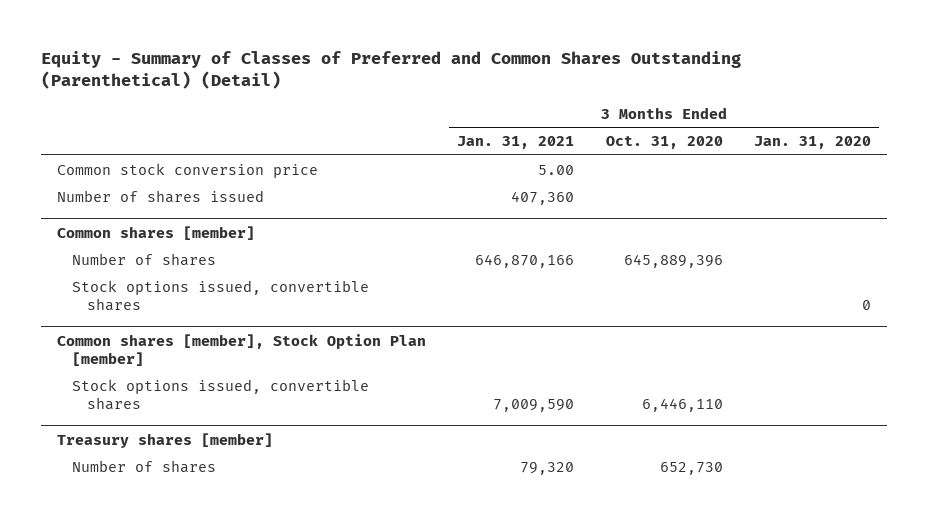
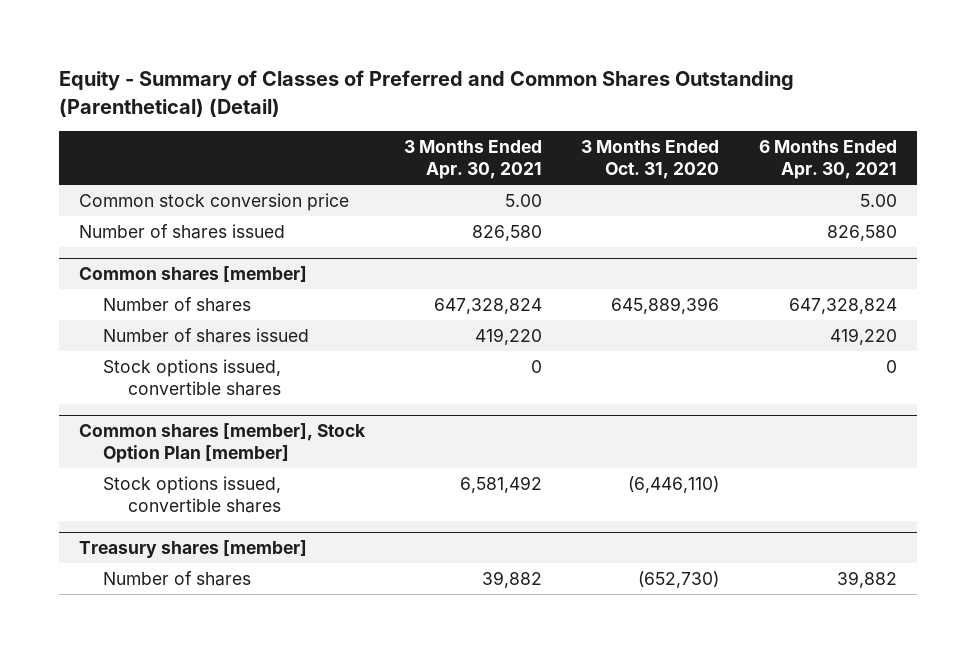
- | 3 Months Ended Jan. 31, 2021 | 3 Months Ended Oct. 31, 2020 | 3 Months Ended Jan. 31, 2020
+ | 3 Months Ended Apr. 30, 2021 | 3 Months Ended Oct. 31, 2020 | 6 Months Ended Apr. 30, 2021
@ Common shares [member]
+ Number of shares issued | 419,220 | | 419,220
@ Common shares [member], Stock Option Plan [member]
- Stock options issued, convertible shares | 7,009,590 | 6,446,110 |
+ Stock options issued, convertible shares | 6,581,492 | (6,446,110) |
@ Treasury shares [member]
- Number of shares | 79,320 | 652,730 |
+ Number of shares | 39,882 | (652,730) | 39,882

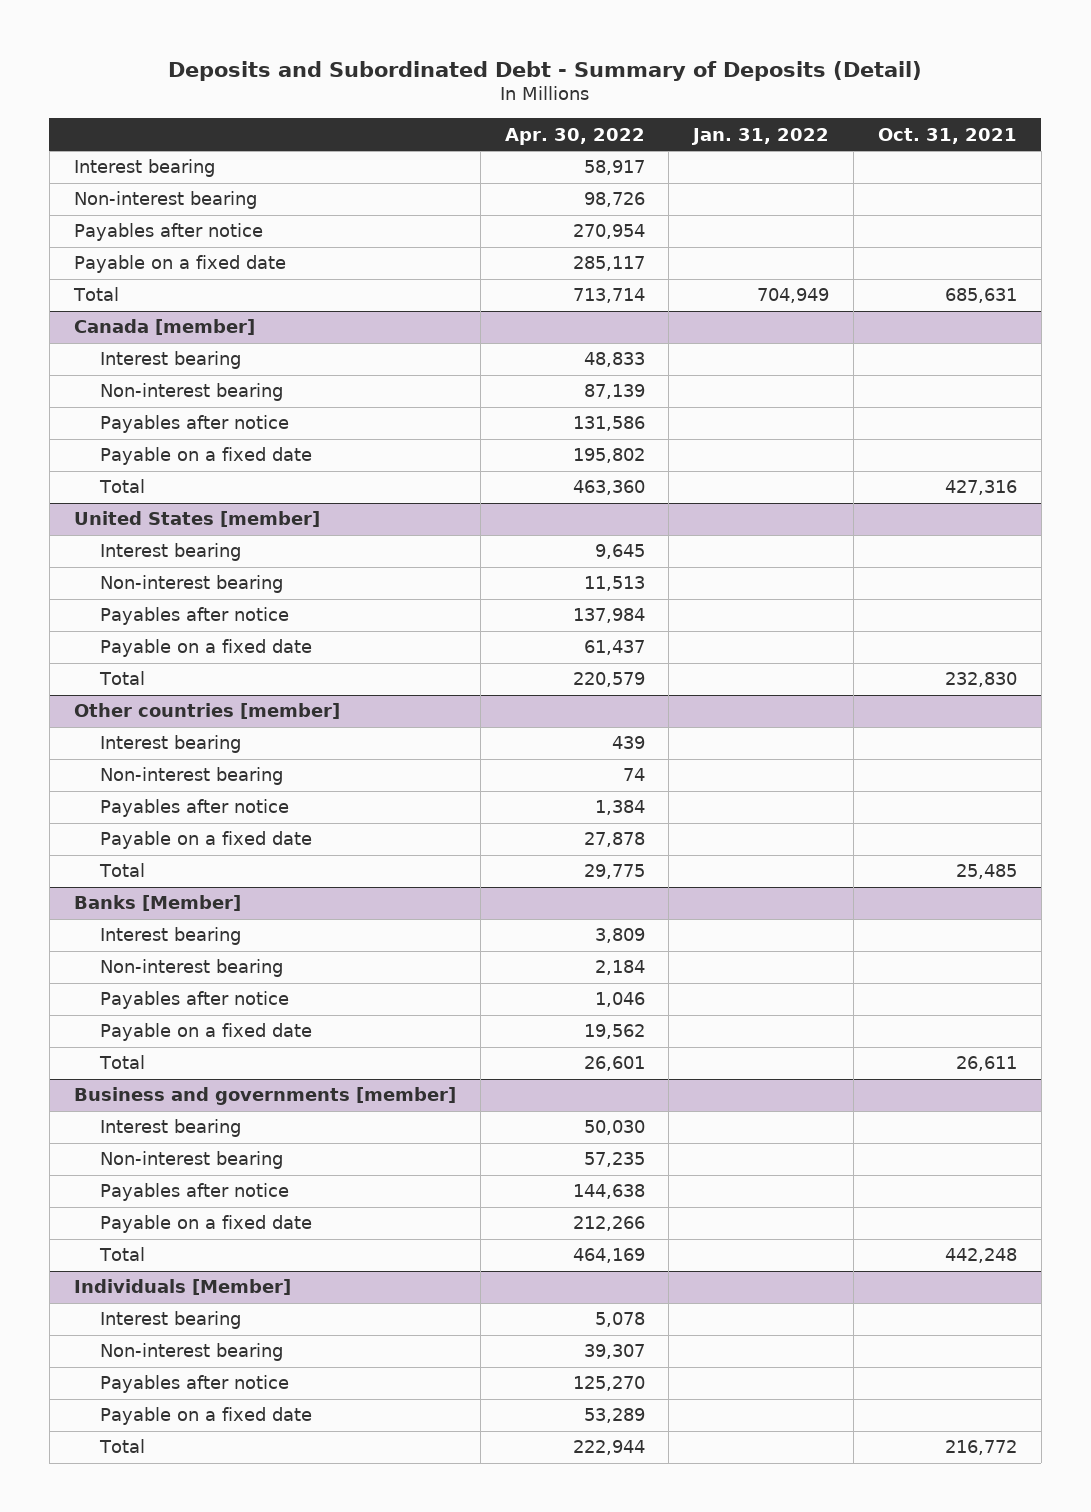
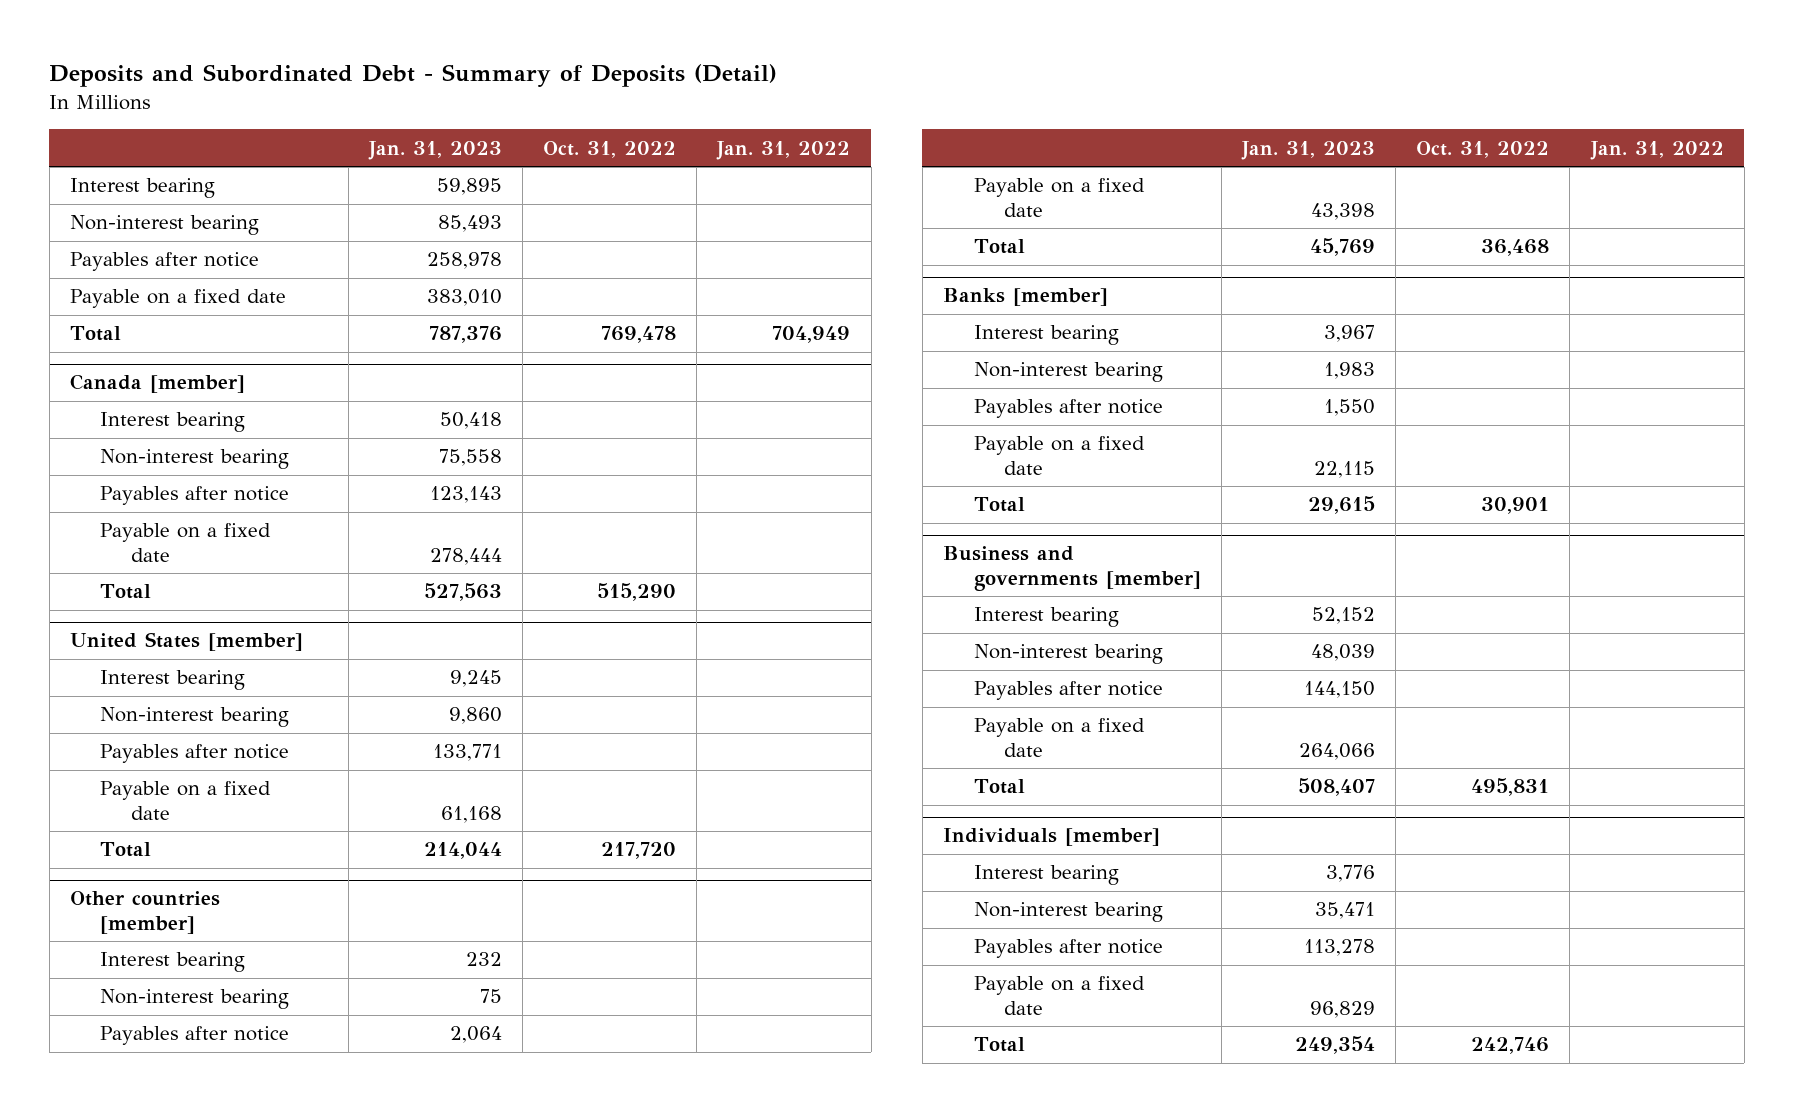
- | Apr. 30, 2022 | Jan. 31, 2022 | Oct. 31, 2021
+ | Jan. 31, 2023 | Oct. 31, 2022 | Jan. 31, 2022
- Banks [Member]
+ Banks [member]
- Individuals [Member]
+ Individuals [member]

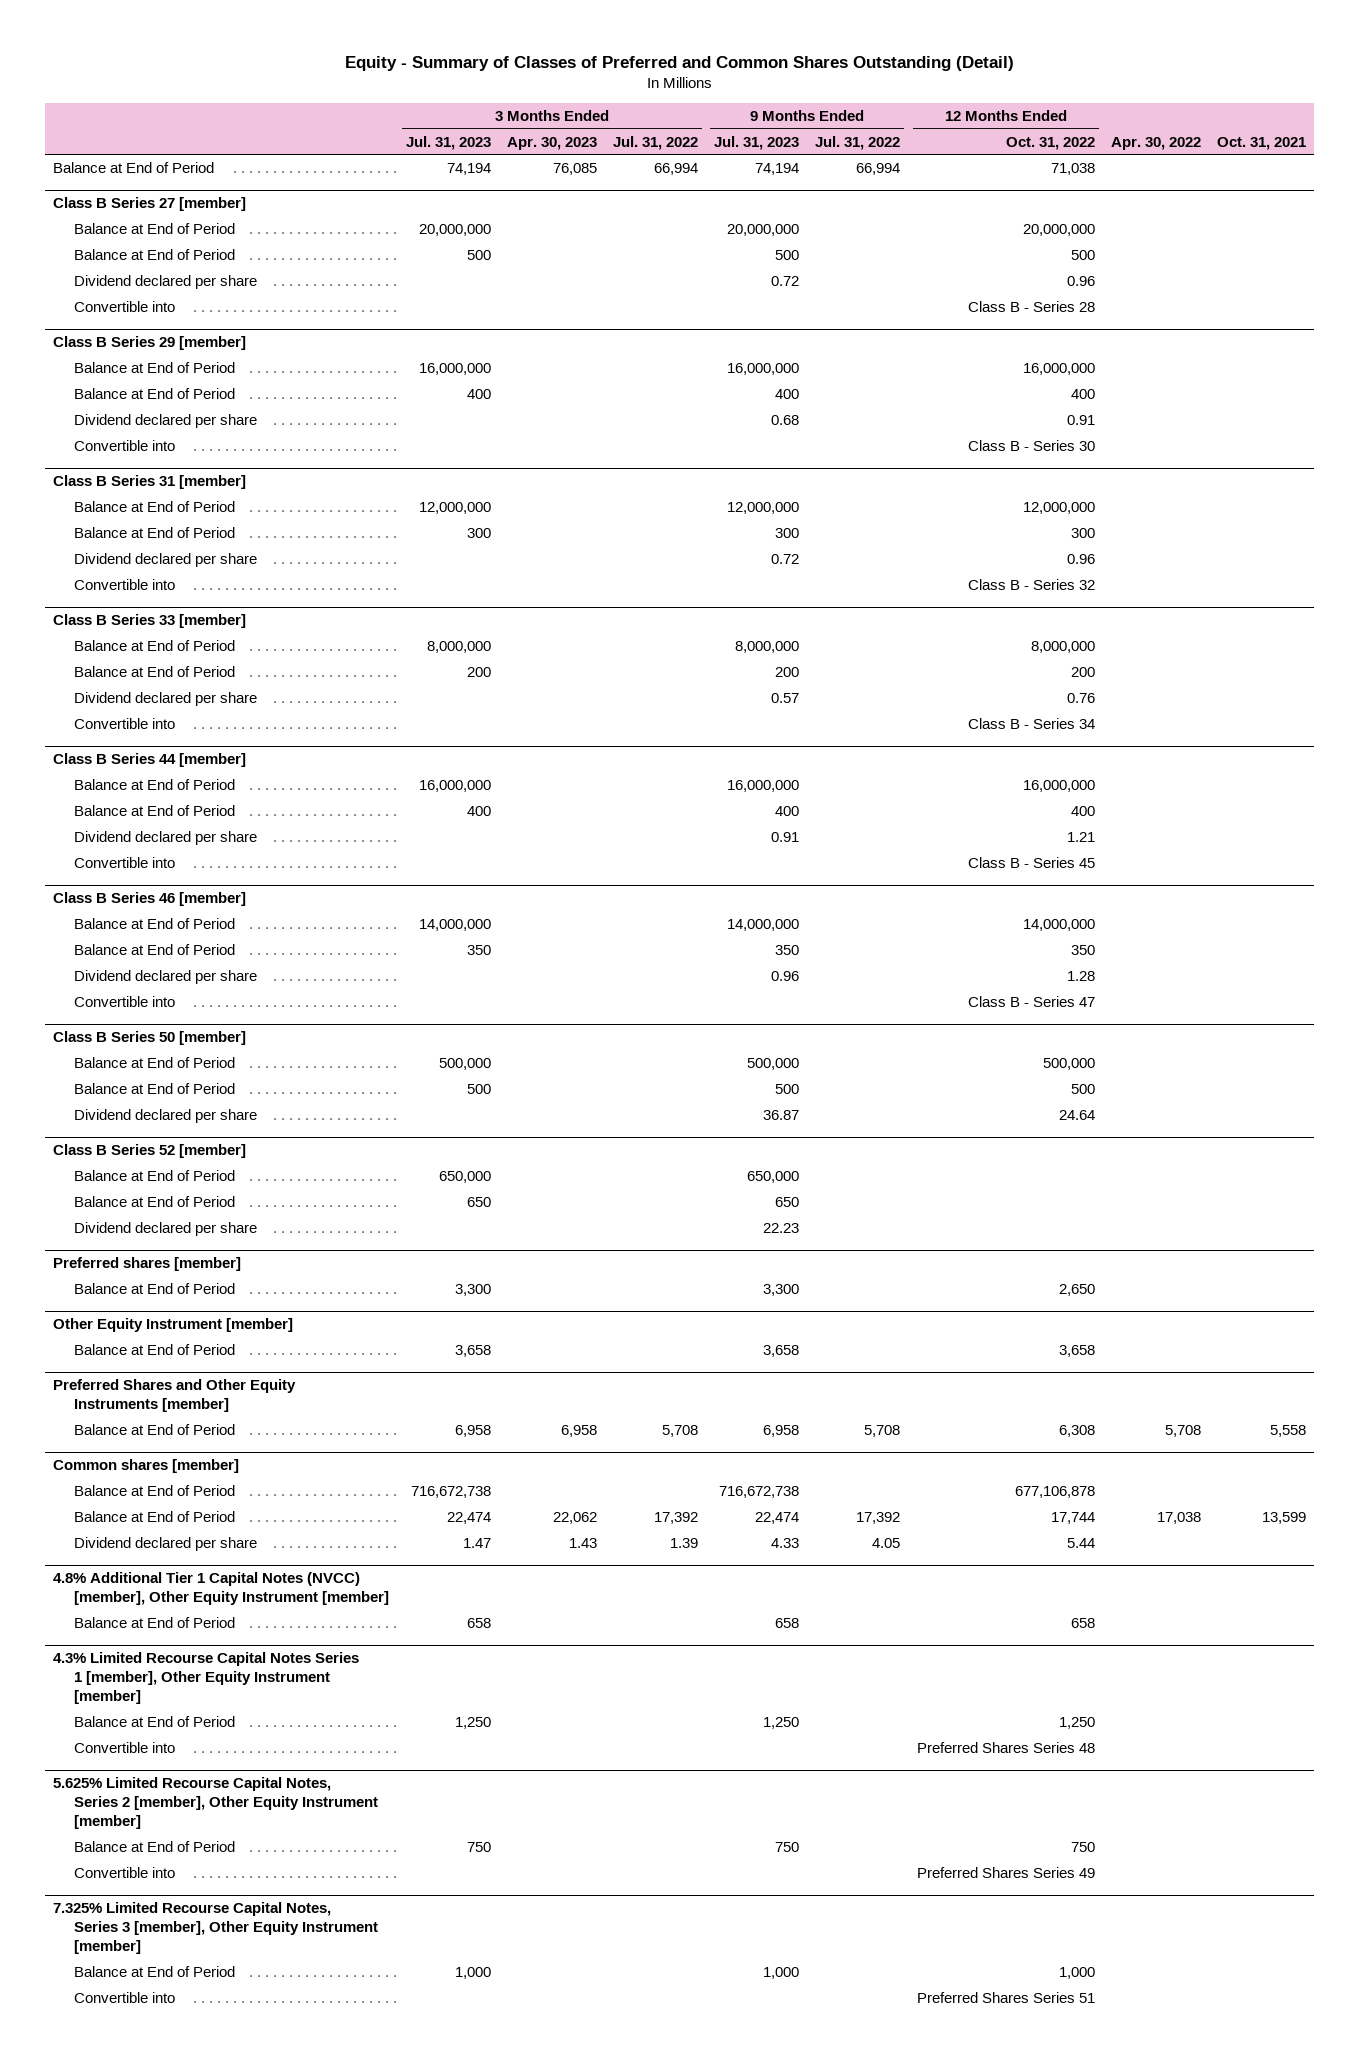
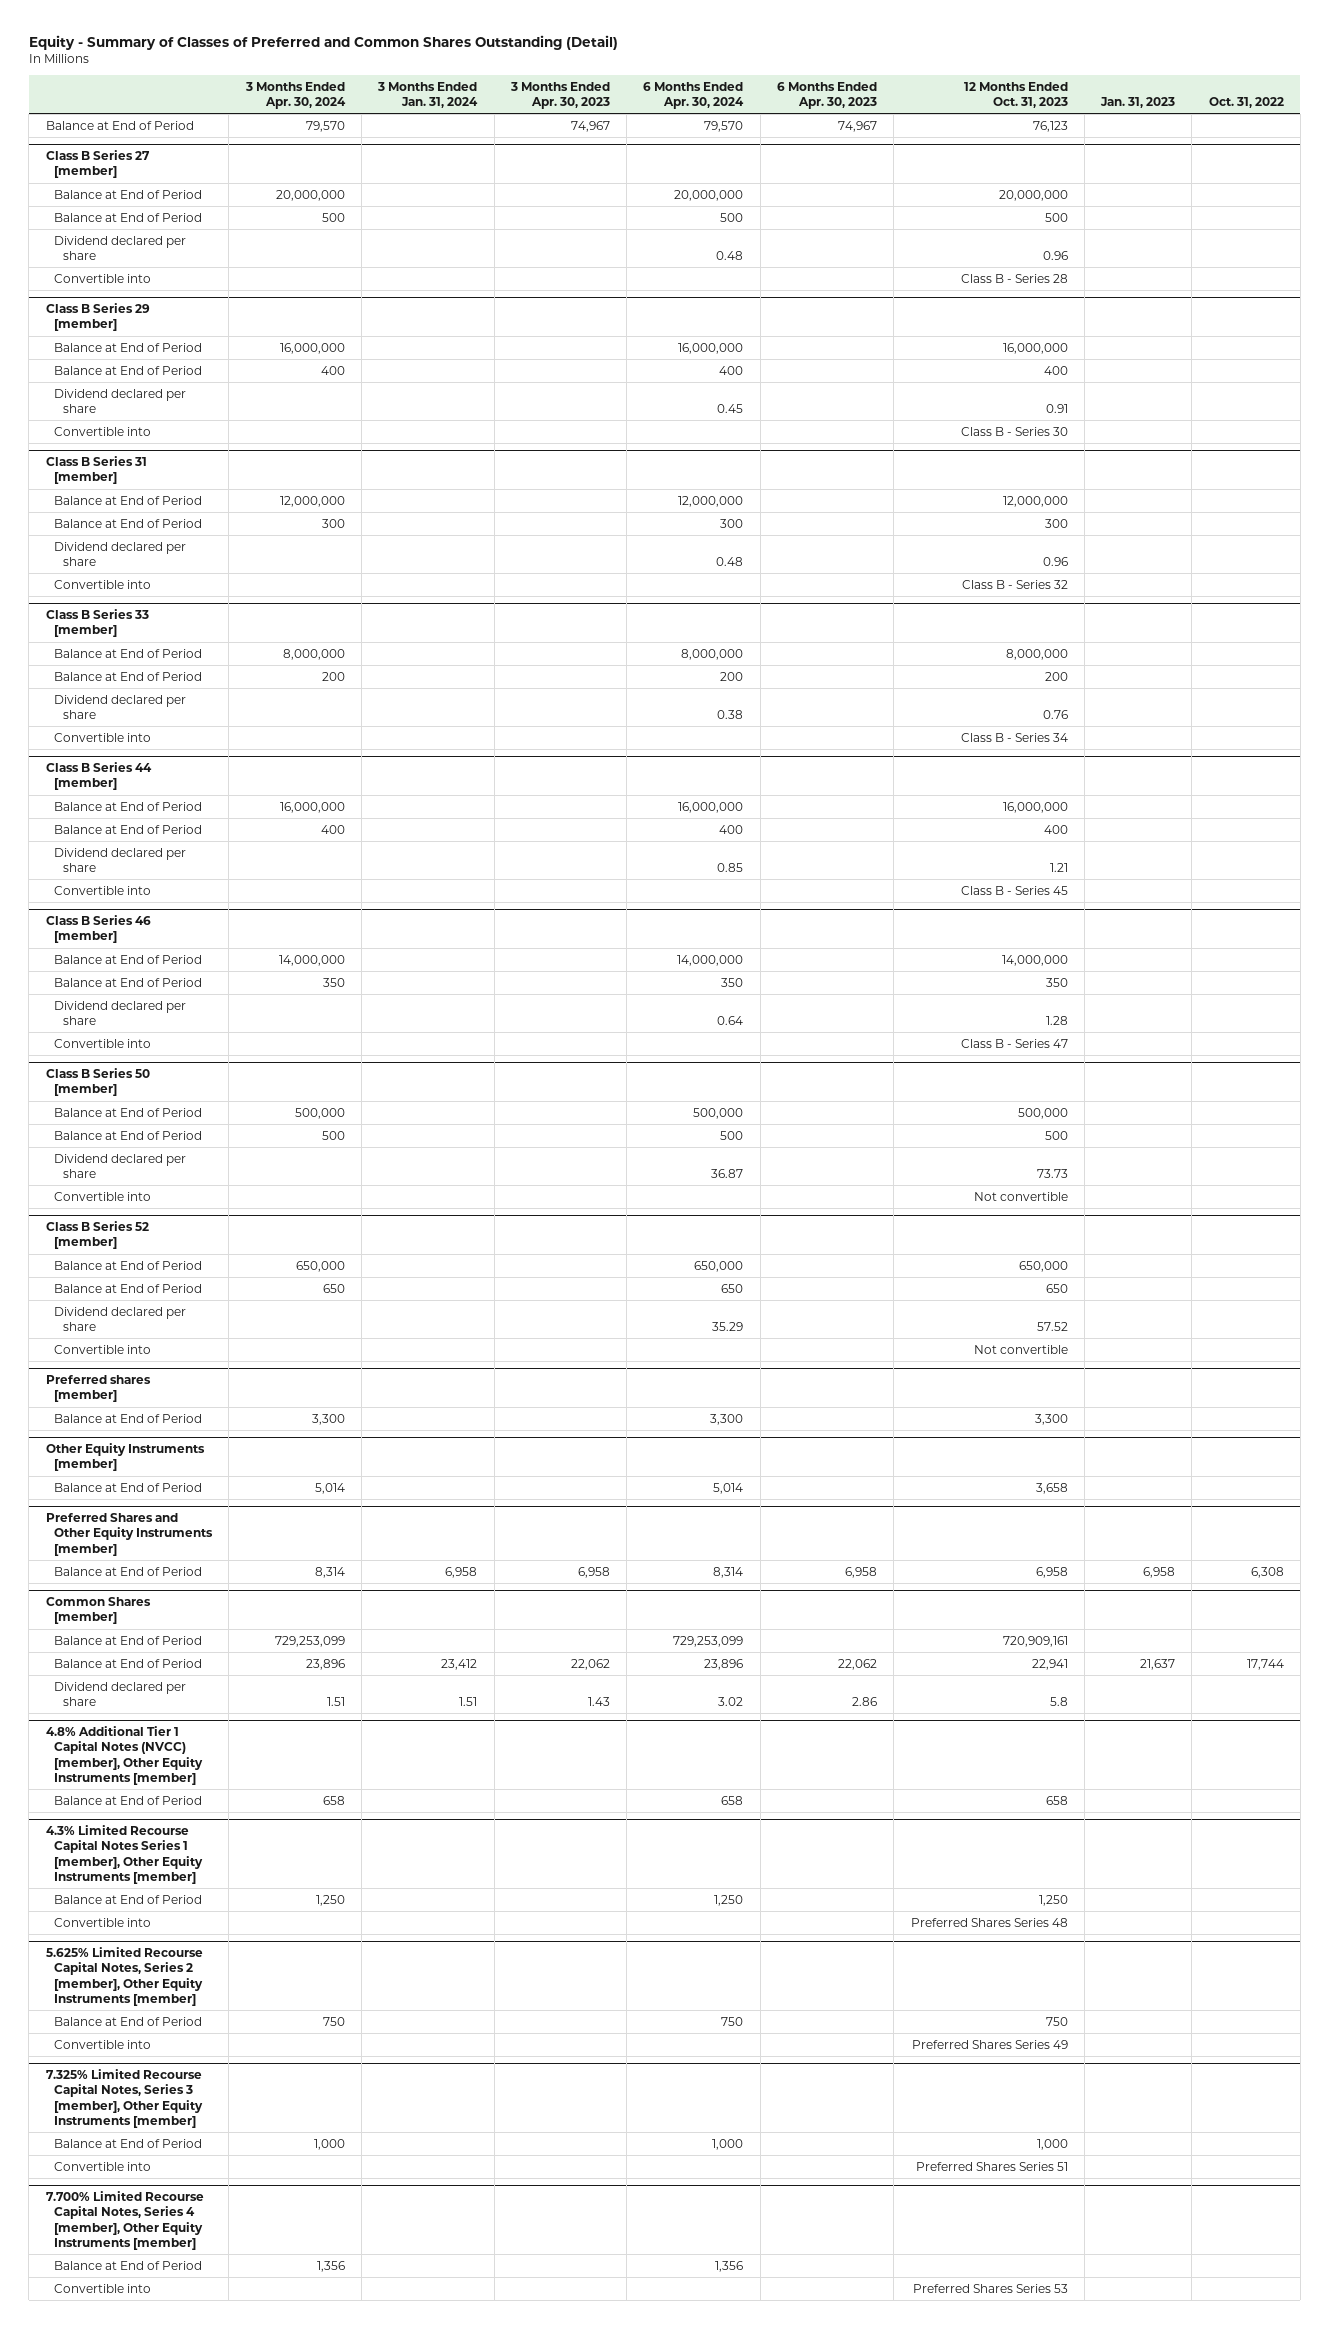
- | 3 Months Ended Jul. 31, 2023 | 3 Months Ended Apr. 30, 2023 | 3 Months Ended Jul. 31, 2022 | 9 Months Ended Jul. 31, 2023 | 9 Months Ended Jul. 31, 2022 | 12 Months Ended Oct. 31, 2022 | Apr. 30, 2022 | Oct. 31, 2021
+ | 3 Months Ended Apr. 30, 2024 | 3 Months Ended Jan. 31, 2024 | 3 Months Ended Apr. 30, 2023 | 6 Months Ended Apr. 30, 2024 | 6 Months Ended Apr. 30, 2023 | 12 Months Ended Oct. 31, 2023 | Jan. 31, 2023 | Oct. 31, 2022
- Balance at End of Period | 74,194 | 76,085 | 66,994 | 74,194 | 66,994 | 71,038 | |
+ Balance at End of Period | 79,570 | | 74,967 | 79,570 | 74,967 | 76,123 | |
@ Class B Series 50 [member]
+ Convertible into | | | | | | Not convertible | |
@ Class B Series 52 [member]
+ Convertible into | | | | | | Not convertible | |
- Other Equity Instrument [member]
+ Other Equity Instruments [member]
- Common shares [member]
+ Common Shares [member]
- 4.8% Additional Tier 1 Capital Notes (NVCC) [member], Other Equity Instrument [member]
+ 4.8% Additional Tier 1 Capital Notes (NVCC) [member], Other Equity Instruments [member]
- 4.3% Limited Recourse Capital Notes Series 1 [member], Other Equity Instrument [member]
+ 4.3% Limited Recourse Capital Notes Series 1 [member], Other Equity Instruments [member]
- 5.625% Limited Recourse Capital Notes, Series 2 [member], Other Equity Instrument [member]
+ 5.625% Limited Recourse Capital Notes, Series 2 [member], Other Equity Instruments [member]
- 7.325% Limited Recourse Capital Notes, Series 3 [member], Other Equity Instrument [member]
+ 7.325% Limited Recourse Capital Notes, Series 3 [member], Other Equity Instruments [member]
+ 7.700% Limited Recourse Capital Notes, Series 4 [member], Other Equity Instruments [member]
+ Balance at End of Period | 1,356 | | | 1,356 | | | |
+ Convertible into | | | | | | Preferred Shares Series 53 | |

